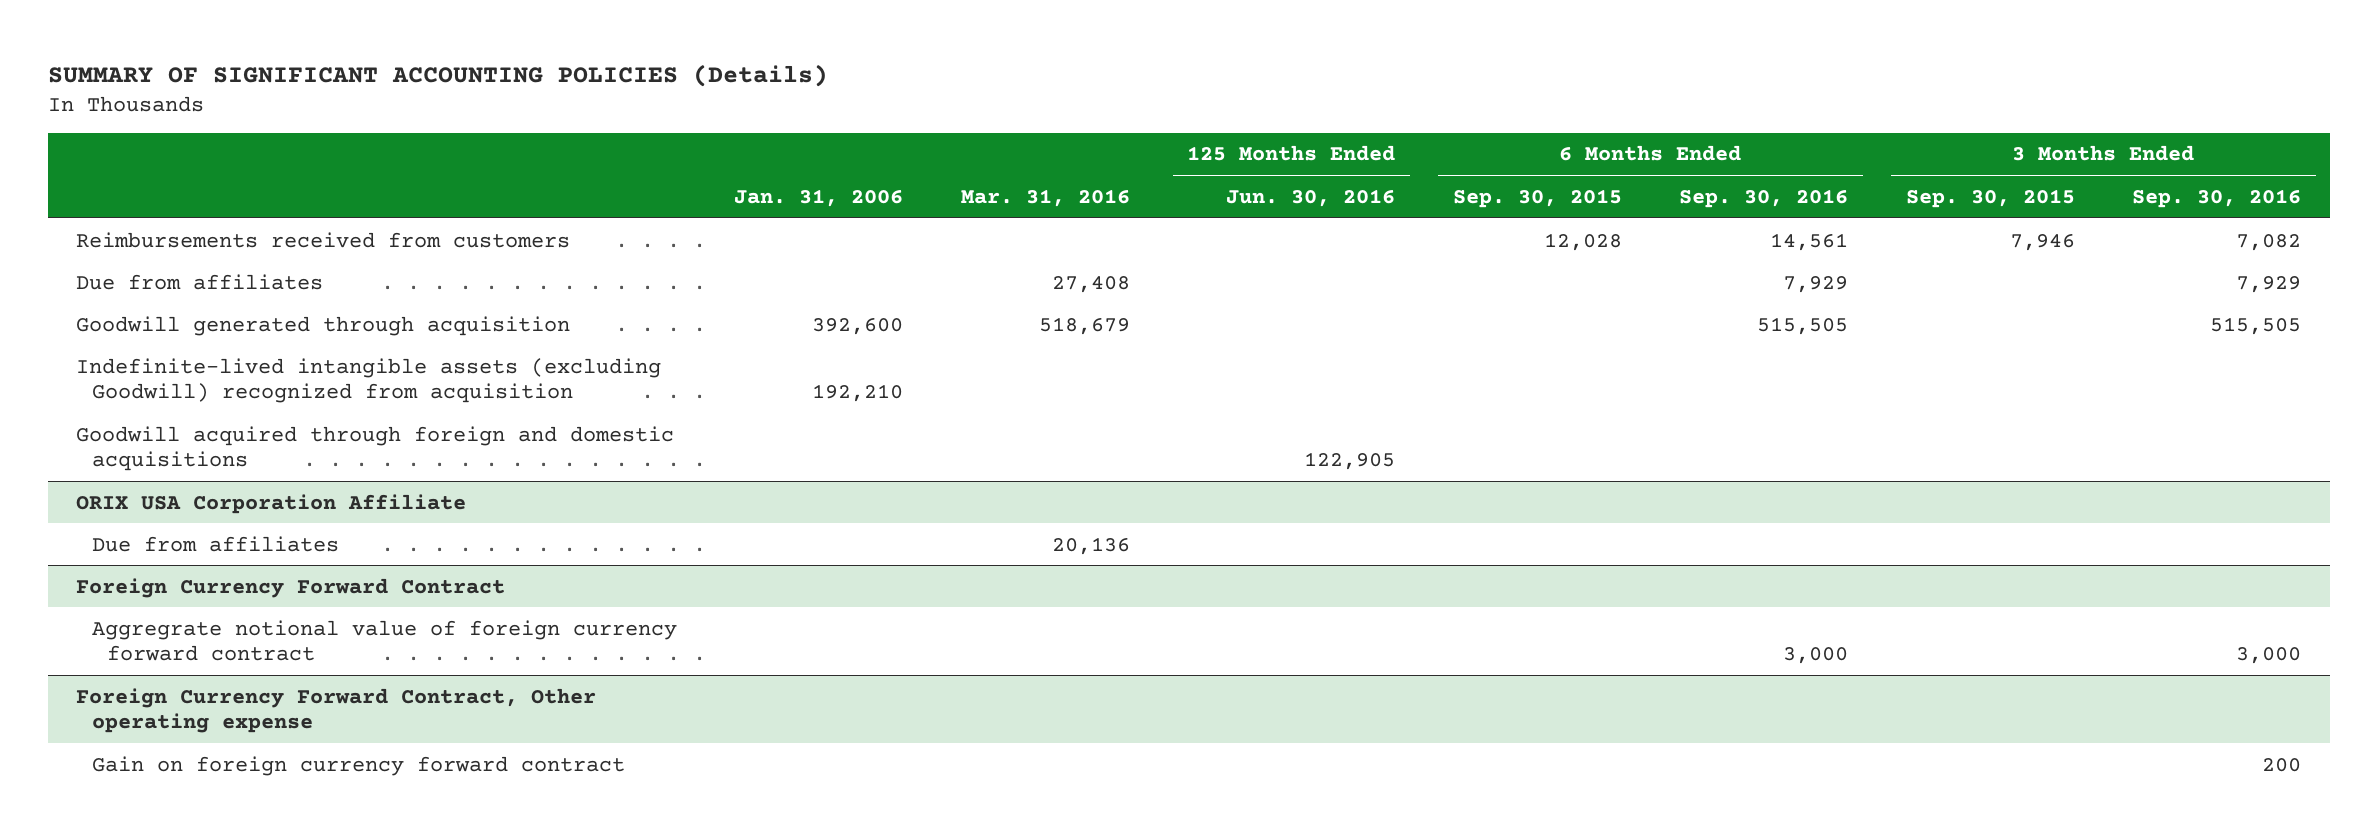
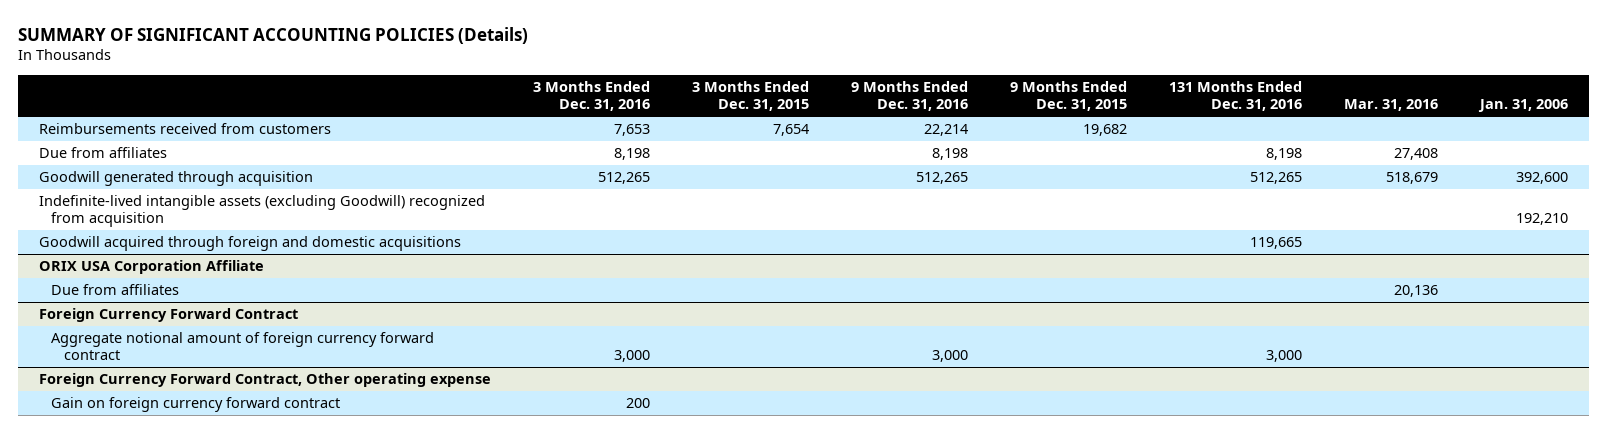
- | Jan. 31, 2006 | Mar. 31, 2016 | 125 Months Ended Jun. 30, 2016 | 6 Months Ended Sep. 30, 2015 | 6 Months Ended Sep. 30, 2016 | 3 Months Ended Sep. 30, 2015 | 3 Months Ended Sep. 30, 2016
+ | 3 Months Ended Dec. 31, 2016 | 3 Months Ended Dec. 31, 2015 | 9 Months Ended Dec. 31, 2016 | 9 Months Ended Dec. 31, 2015 | 131 Months Ended Dec. 31, 2016 | Mar. 31, 2016 | Jan. 31, 2006
@ Foreign Currency Forward Contract
- Aggregrate notional value of foreign currency forward contract | | | | | 3,000 | | 3,000
+ Aggregate notional amount of foreign currency forward contract | 3,000 | | 3,000 | | 3,000 | |

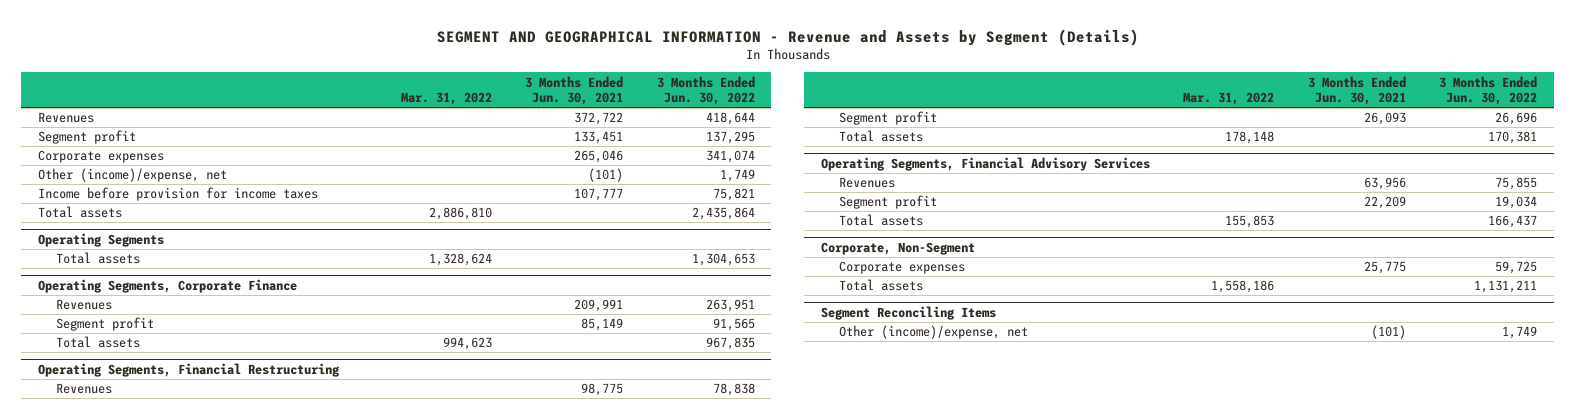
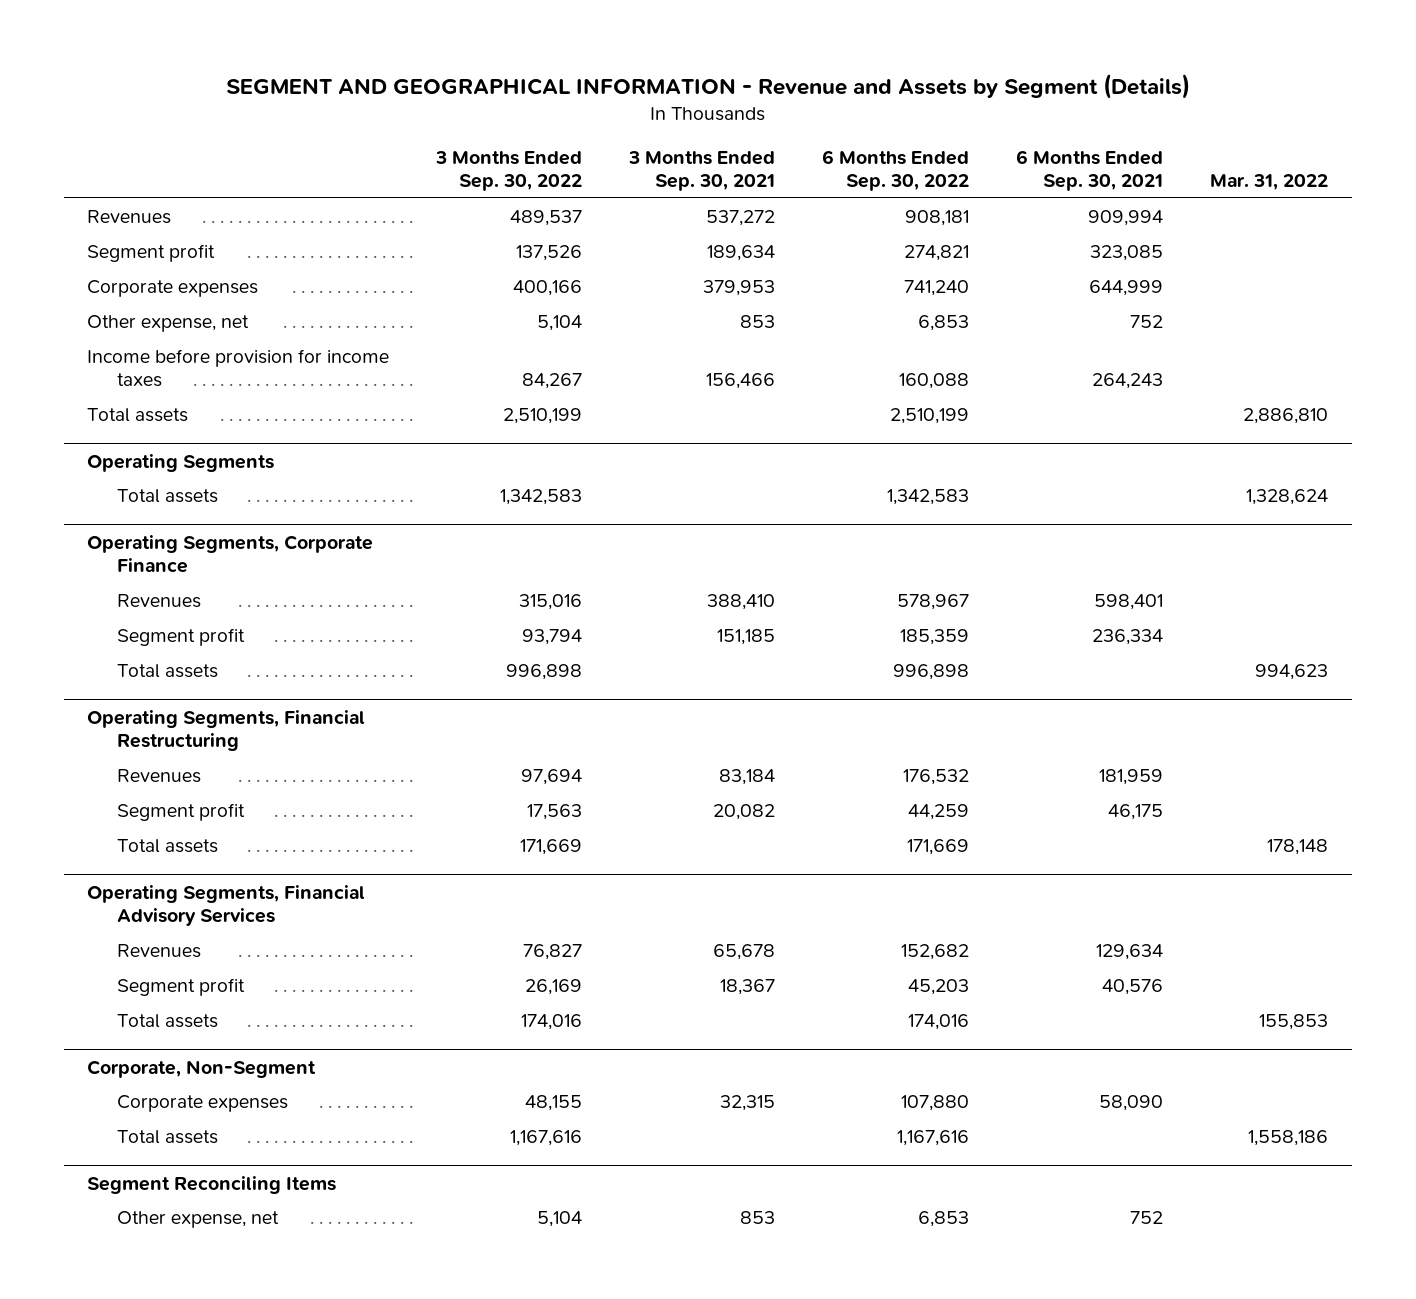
- | Mar. 31, 2022 | 3 Months Ended Jun. 30, 2021 | 3 Months Ended Jun. 30, 2022
+ | 3 Months Ended Sep. 30, 2022 | 3 Months Ended Sep. 30, 2021 | 6 Months Ended Sep. 30, 2022 | 6 Months Ended Sep. 30, 2021 | Mar. 31, 2022
- Other (income)/expense, net | | (101) | 1,749
+ Other expense, net | 5,104 | 853 | 6,853 | 752 |
@ Segment Reconciling Items
- Other (income)/expense, net | | (101) | 1,749
+ Other expense, net | 5,104 | 853 | 6,853 | 752 |

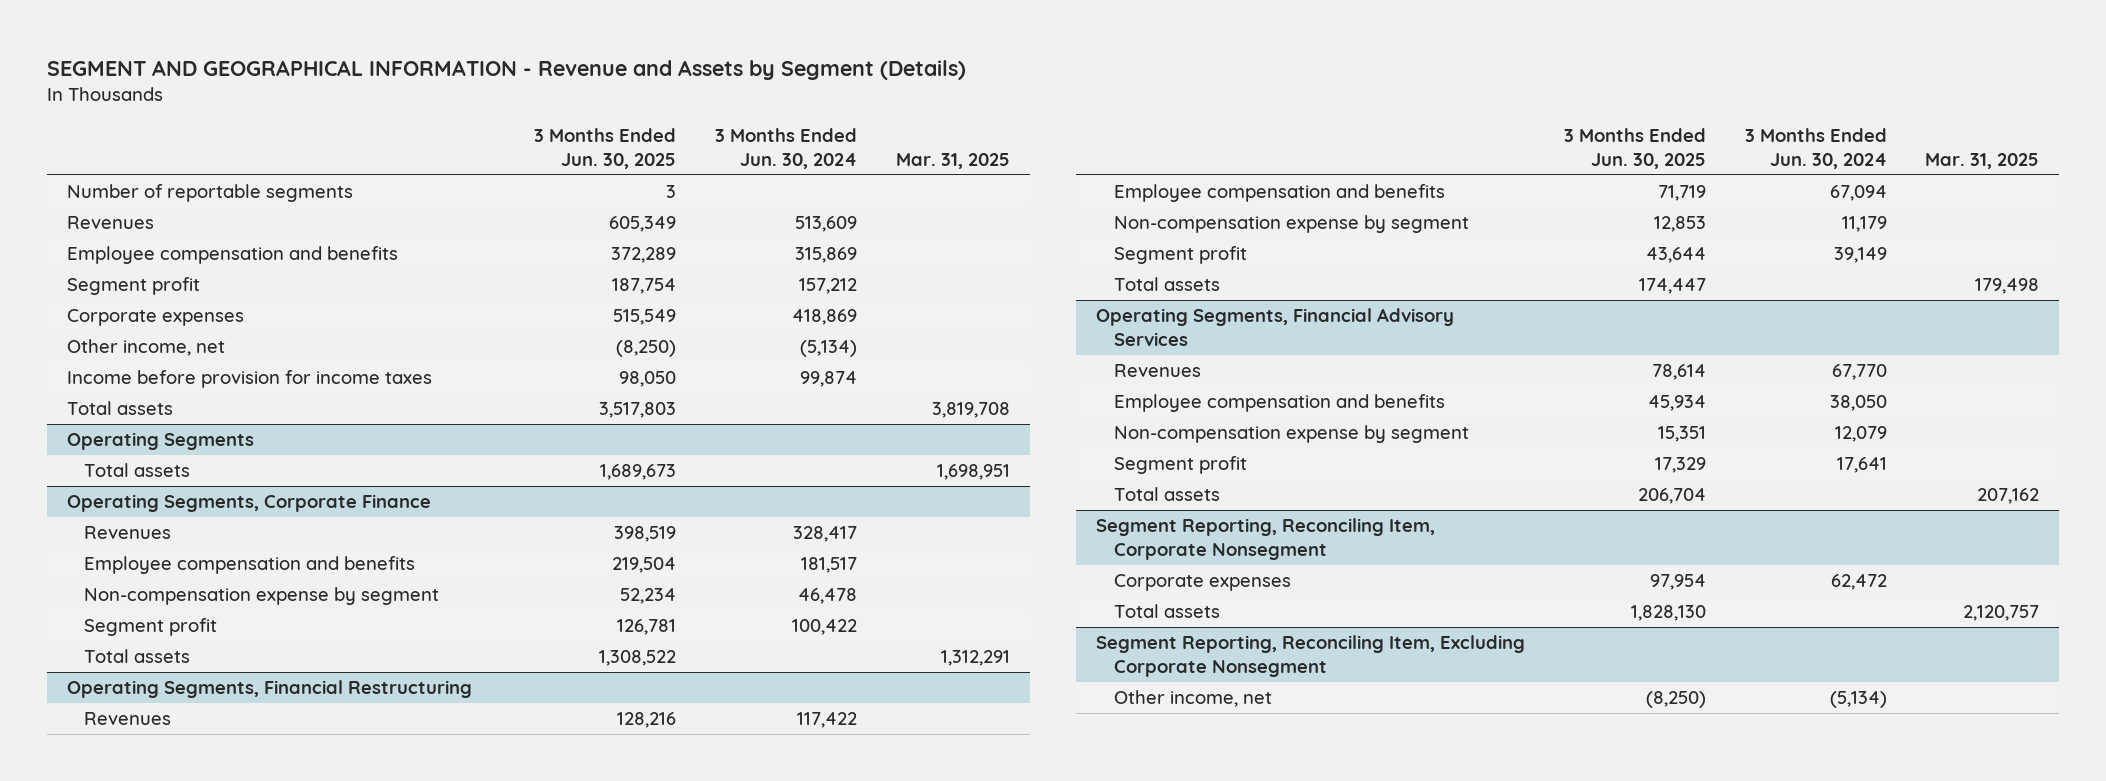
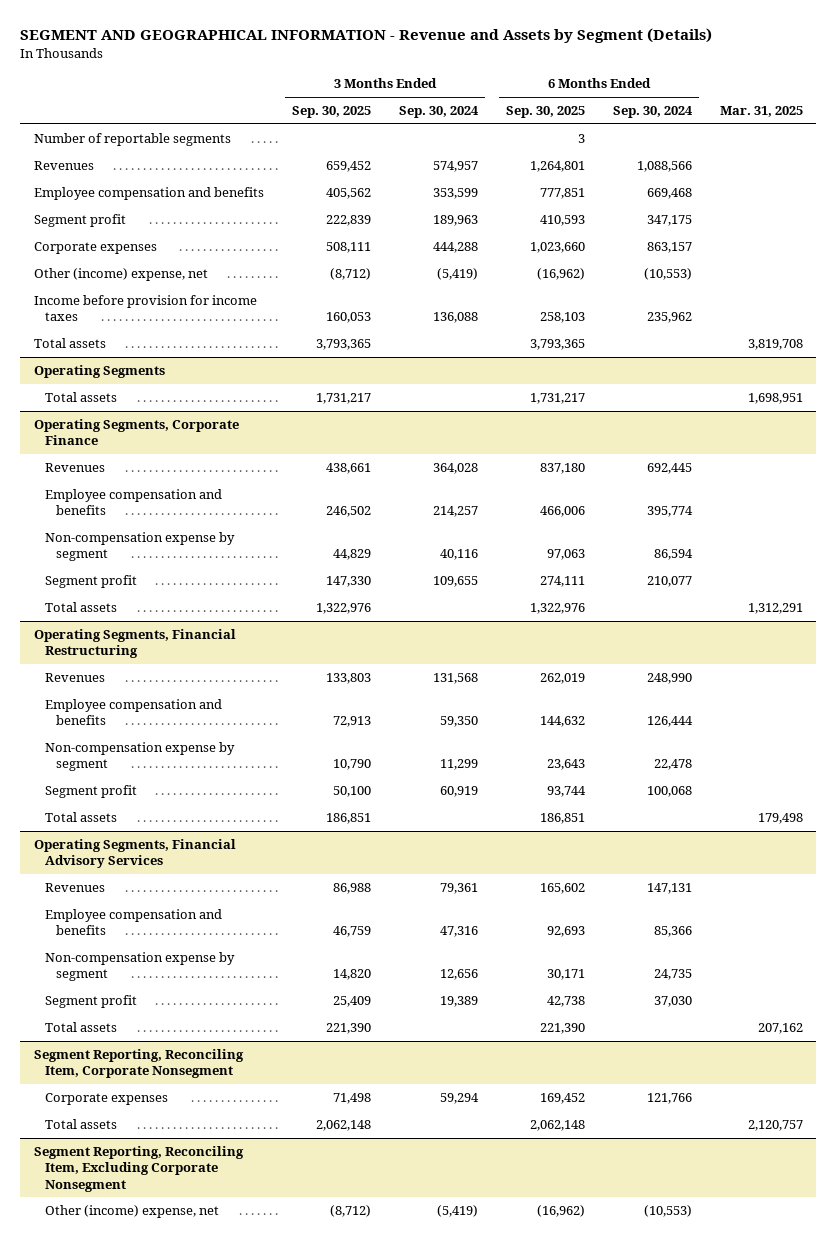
- | 3 Months Ended Jun. 30, 2025 | 3 Months Ended Jun. 30, 2024 | Mar. 31, 2025
+ | 3 Months Ended Sep. 30, 2025 | 3 Months Ended Sep. 30, 2024 | 6 Months Ended Sep. 30, 2025 | 6 Months Ended Sep. 30, 2024 | Mar. 31, 2025
- Other income, net | (8,250) | (5,134) |
+ Other (income) expense, net | (8,712) | (5,419) | (16,962) | (10,553) |
@ Segment Reporting, Reconciling Item, Excluding Corporate Nonsegment
- Other income, net | (8,250) | (5,134) |
+ Other (income) expense, net | (8,712) | (5,419) | (16,962) | (10,553) |

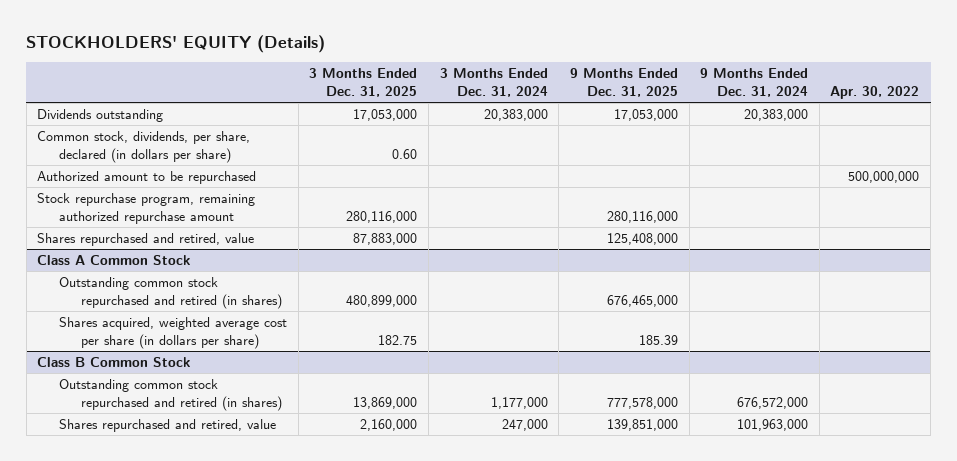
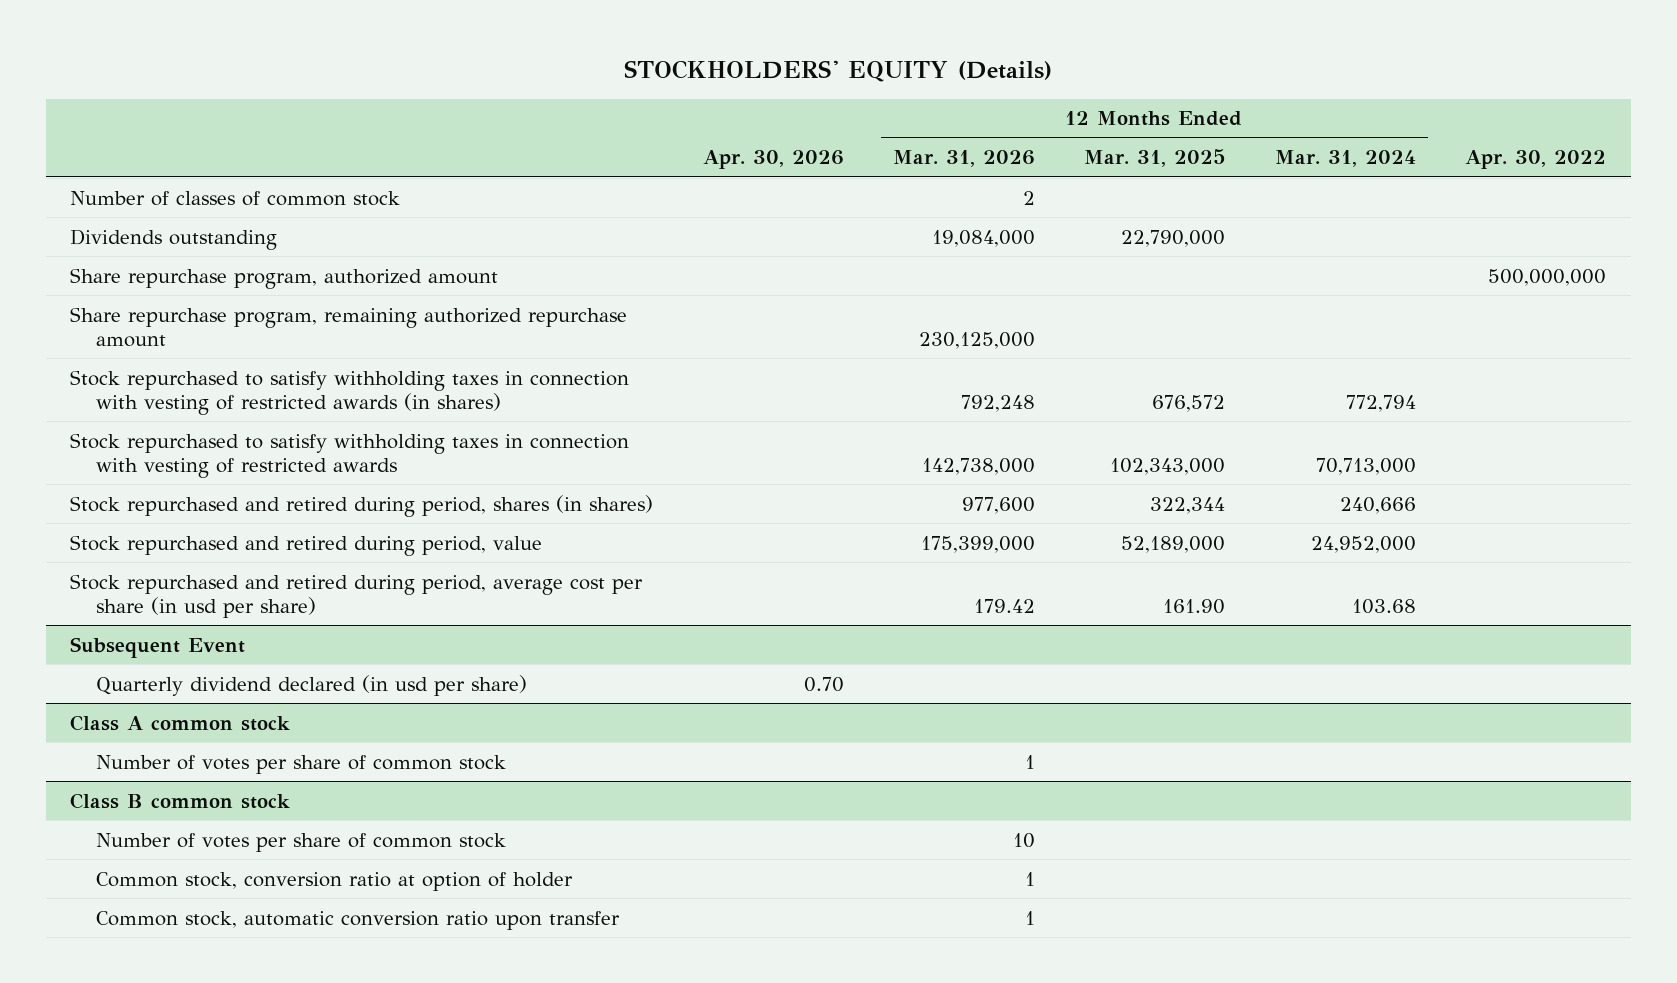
- | 3 Months Ended Dec. 31, 2025 | 3 Months Ended Dec. 31, 2024 | 9 Months Ended Dec. 31, 2025 | 9 Months Ended Dec. 31, 2024 | Apr. 30, 2022
+ | Apr. 30, 2026 | 12 Months Ended Mar. 31, 2026 | 12 Months Ended Mar. 31, 2025 | 12 Months Ended Mar. 31, 2024 | Apr. 30, 2022
+ Number of classes of common stock | | 2 | | |
- Common stock, dividends, per share, declared (in dollars per share) | 0.60 | | | |
- Authorized amount to be repurchased | | | | | 500,000,000
- Stock repurchase program, remaining authorized repurchase amount | 280,116,000 | | 280,116,000 | |
- Shares repurchased and retired, value | 87,883,000 | | 125,408,000 | |
- Class A Common Stock
- Outstanding common stock repurchased and retired (in shares) | 480,899,000 | | 676,465,000 | |
- Shares acquired, weighted average cost per share (in dollars per share) | 182.75 | | 185.39 | |
- Class B Common Stock
- Outstanding common stock repurchased and retired (in shares) | 13,869,000 | 1,177,000 | 777,578,000 | 676,572,000 |
- Shares repurchased and retired, value | 2,160,000 | 247,000 | 139,851,000 | 101,963,000 |
+ Share repurchase program, authorized amount | | | | | 500,000,000
+ Share repurchase program, remaining authorized repurchase amount | | 230,125,000 | | |
+ Stock repurchased to satisfy withholding taxes in connection with vesting of restricted awards (in shares) | | 792,248 | 676,572 | 772,794 |
+ Stock repurchased to satisfy withholding taxes in connection with vesting of restricted awards | | 142,738,000 | 102,343,000 | 70,713,000 |
+ Stock repurchased and retired during period, shares (in shares) | | 977,600 | 322,344 | 240,666 |
+ Stock repurchased and retired during period, value | | 175,399,000 | 52,189,000 | 24,952,000 |
+ Stock repurchased and retired during period, average cost per share (in usd per share) | | 179.42 | 161.90 | 103.68 |
+ Subsequent Event
+ Quarterly dividend declared (in usd per share) | 0.70 | | | |
+ Class A common stock
+ Number of votes per share of common stock | | 1 | | |
+ Class B common stock
+ Number of votes per share of common stock | | 10 | | |
+ Common stock, conversion ratio at option of holder | | 1 | | |
+ Common stock, automatic conversion ratio upon transfer | | 1 | | |

